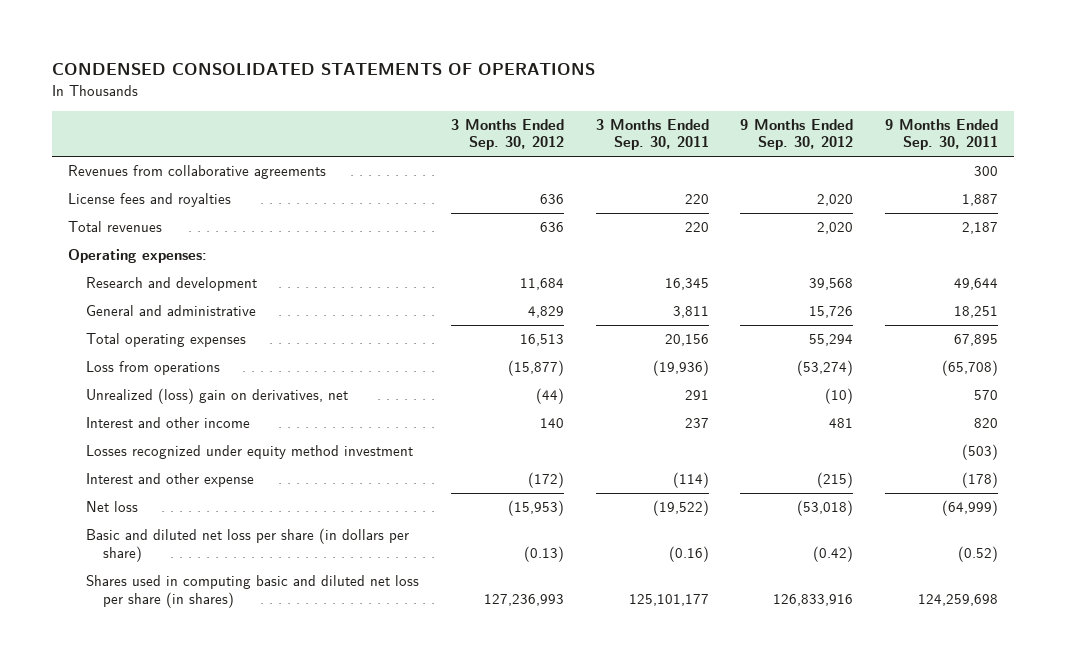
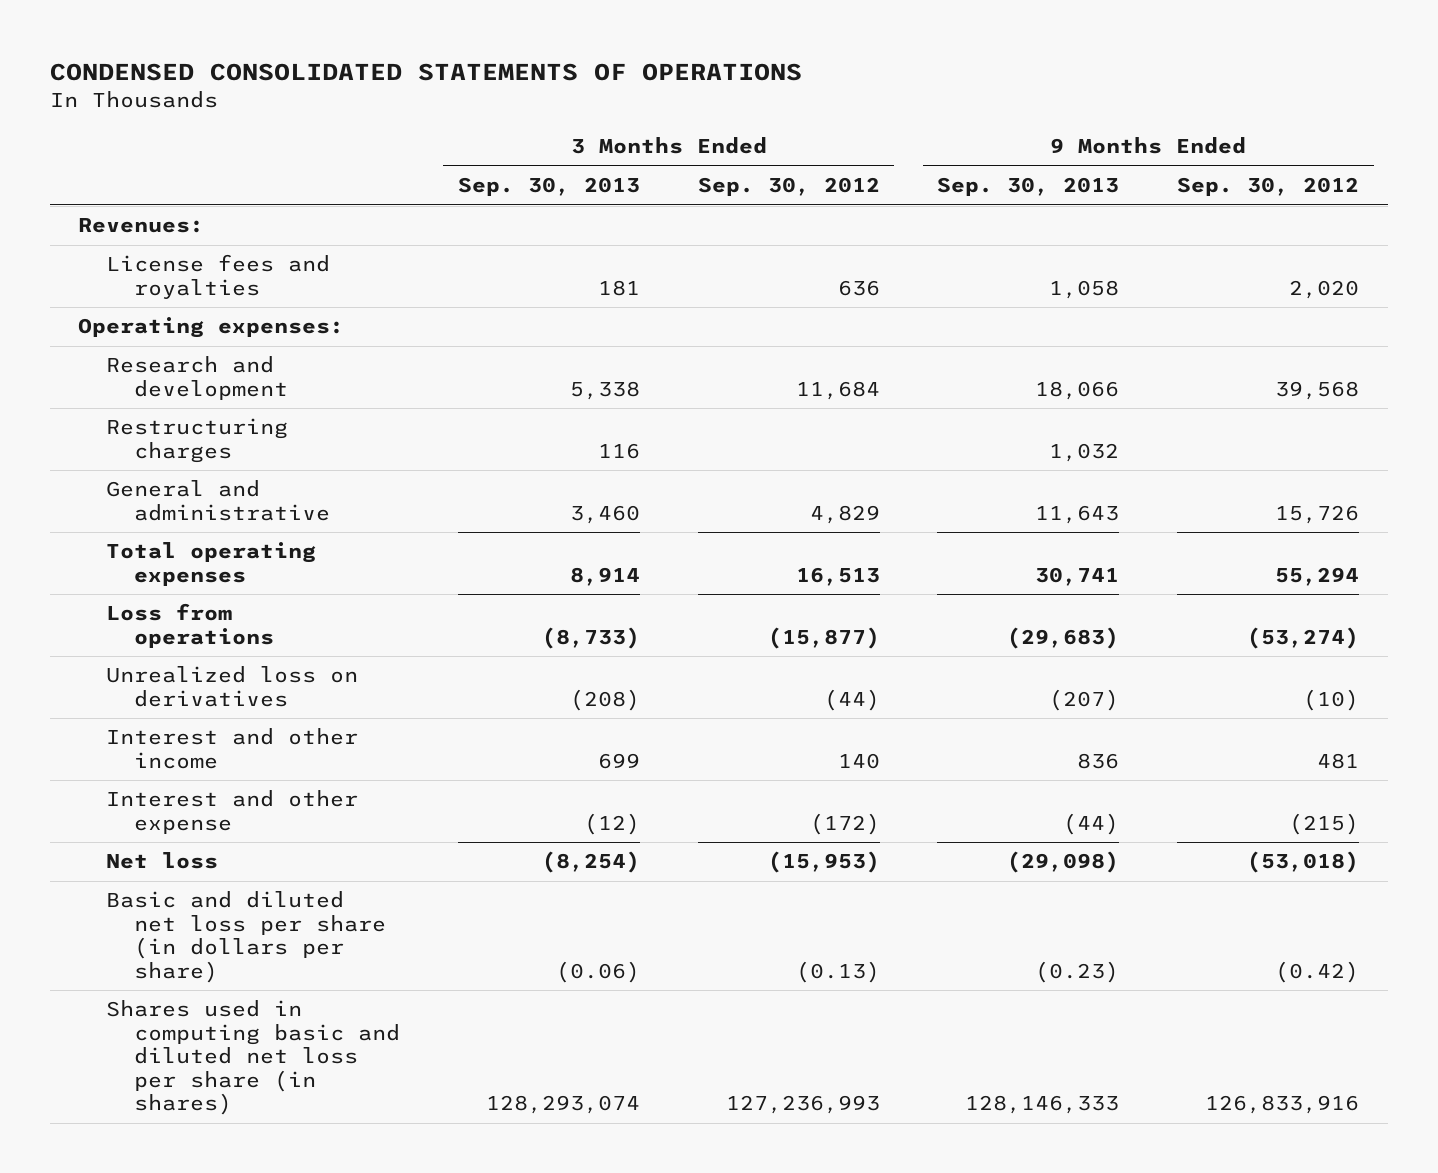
- | 3 Months Ended Sep. 30, 2012 | 3 Months Ended Sep. 30, 2011 | 9 Months Ended Sep. 30, 2012 | 9 Months Ended Sep. 30, 2011
+ | 3 Months Ended Sep. 30, 2013 | 3 Months Ended Sep. 30, 2012 | 9 Months Ended Sep. 30, 2013 | 9 Months Ended Sep. 30, 2012
- Revenues from collaborative agreements | | | | 300
+ Revenues:
- Total revenues | 636 | 220 | 2,020 | 2,187
+ Restructuring charges | 116 | | 1,032 |
- Unrealized (loss) gain on derivatives, net | (44) | 291 | (10) | 570
+ Unrealized loss on derivatives | (208) | (44) | (207) | (10)
- Losses recognized under equity method investment | | | | (503)

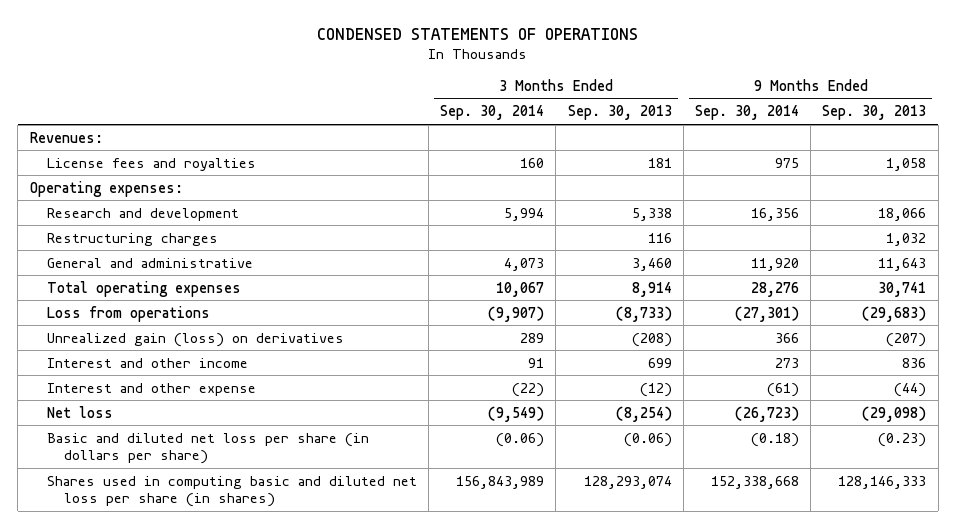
- CONDENSED CONSOLIDATED STATEMENTS OF OPERATIONS
+ CONDENSED STATEMENTS OF OPERATIONS
- | 3 Months Ended Sep. 30, 2013 | 3 Months Ended Sep. 30, 2012 | 9 Months Ended Sep. 30, 2013 | 9 Months Ended Sep. 30, 2012
+ | 3 Months Ended Sep. 30, 2014 | 3 Months Ended Sep. 30, 2013 | 9 Months Ended Sep. 30, 2014 | 9 Months Ended Sep. 30, 2013
- Unrealized loss on derivatives | (208) | (44) | (207) | (10)
+ Unrealized gain (loss) on derivatives | 289 | (208) | 366 | (207)

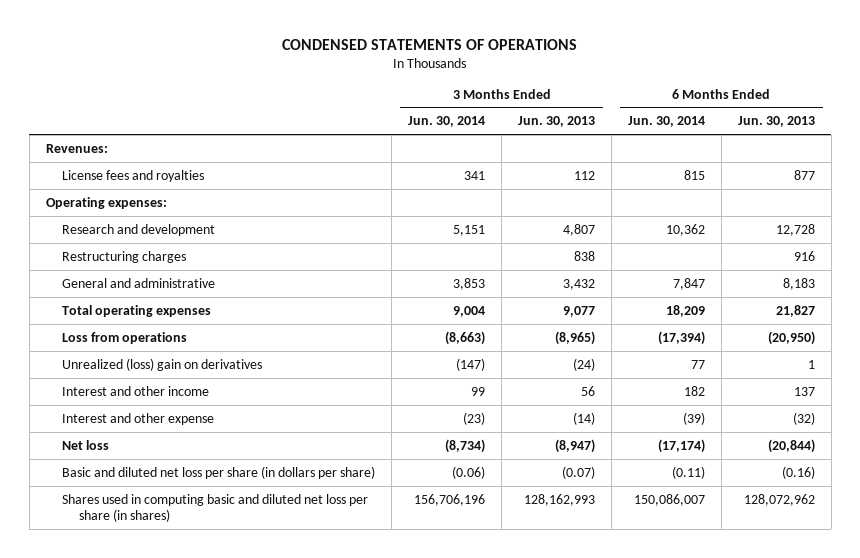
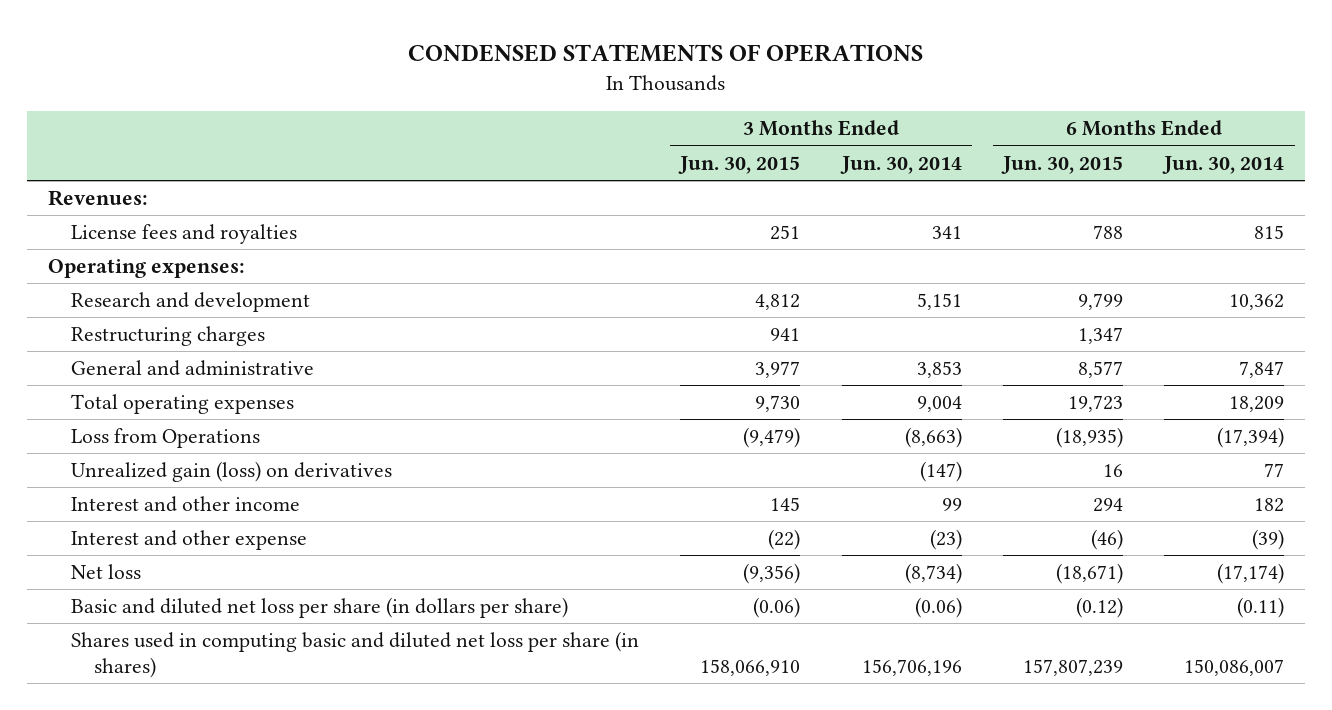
- | 3 Months Ended Jun. 30, 2014 | 3 Months Ended Jun. 30, 2013 | 6 Months Ended Jun. 30, 2014 | 6 Months Ended Jun. 30, 2013
+ | 3 Months Ended Jun. 30, 2015 | 3 Months Ended Jun. 30, 2014 | 6 Months Ended Jun. 30, 2015 | 6 Months Ended Jun. 30, 2014
- Loss from operations | (8,663) | (8,965) | (17,394) | (20,950)
- Unrealized (loss) gain on derivatives | (147) | (24) | 77 | 1
+ Loss from Operations | (9,479) | (8,663) | (18,935) | (17,394)
+ Unrealized gain (loss) on derivatives | | (147) | 16 | 77

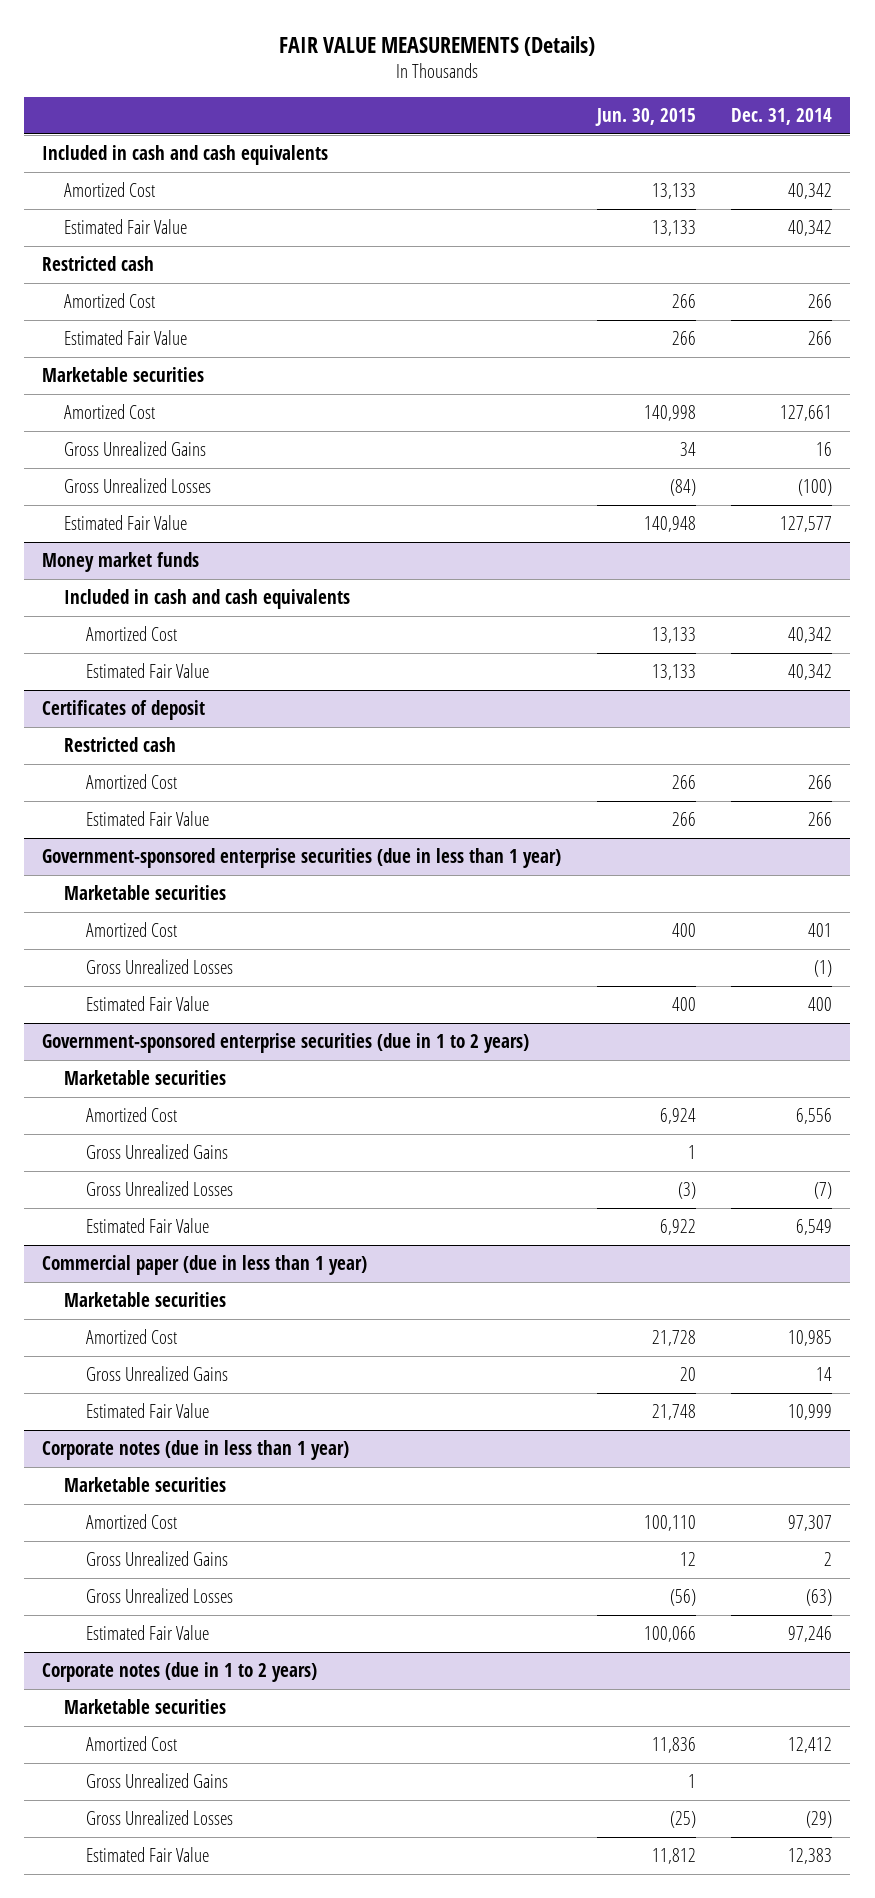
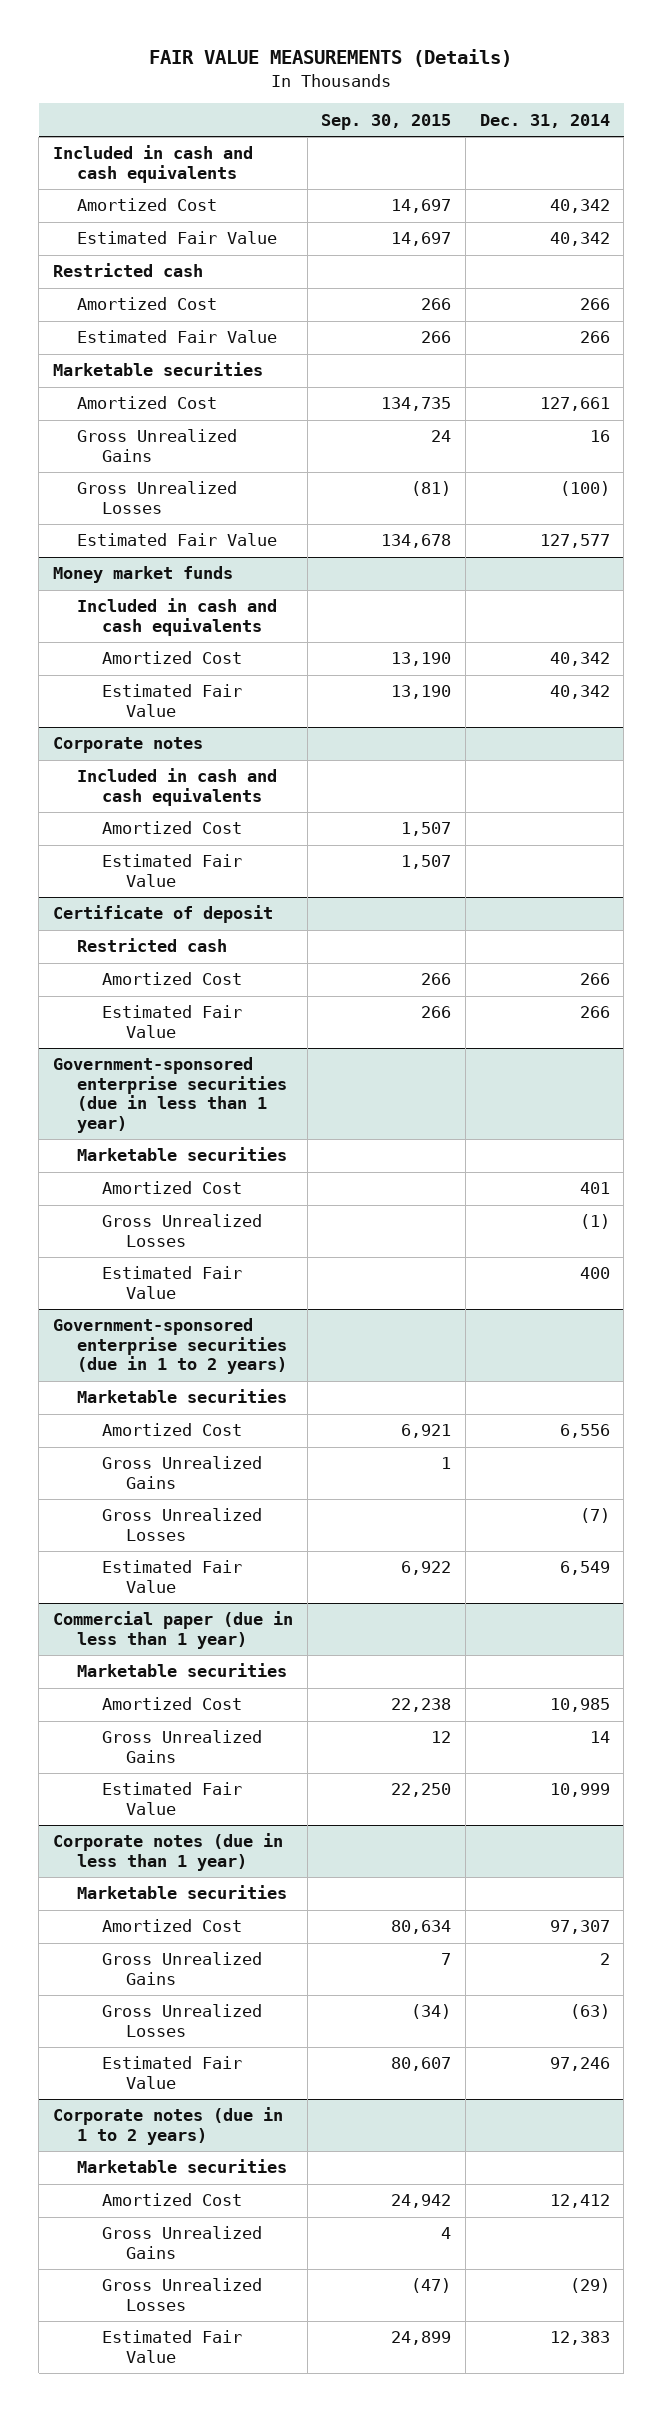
- | Jun. 30, 2015 | Dec. 31, 2014
+ | Sep. 30, 2015 | Dec. 31, 2014
- Certificates of deposit
+ Corporate notes
+ Included in cash and cash equivalents
+ Amortized Cost | 1,507 |
+ Estimated Fair Value | 1,507 |
+ Certificate of deposit

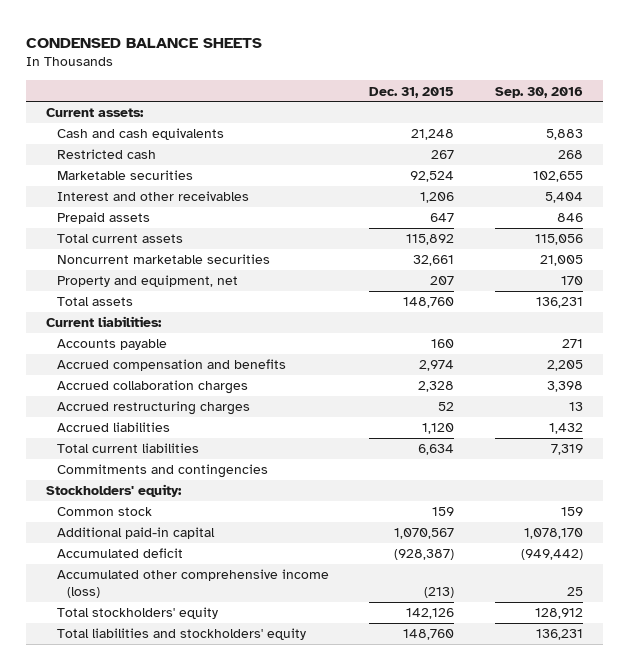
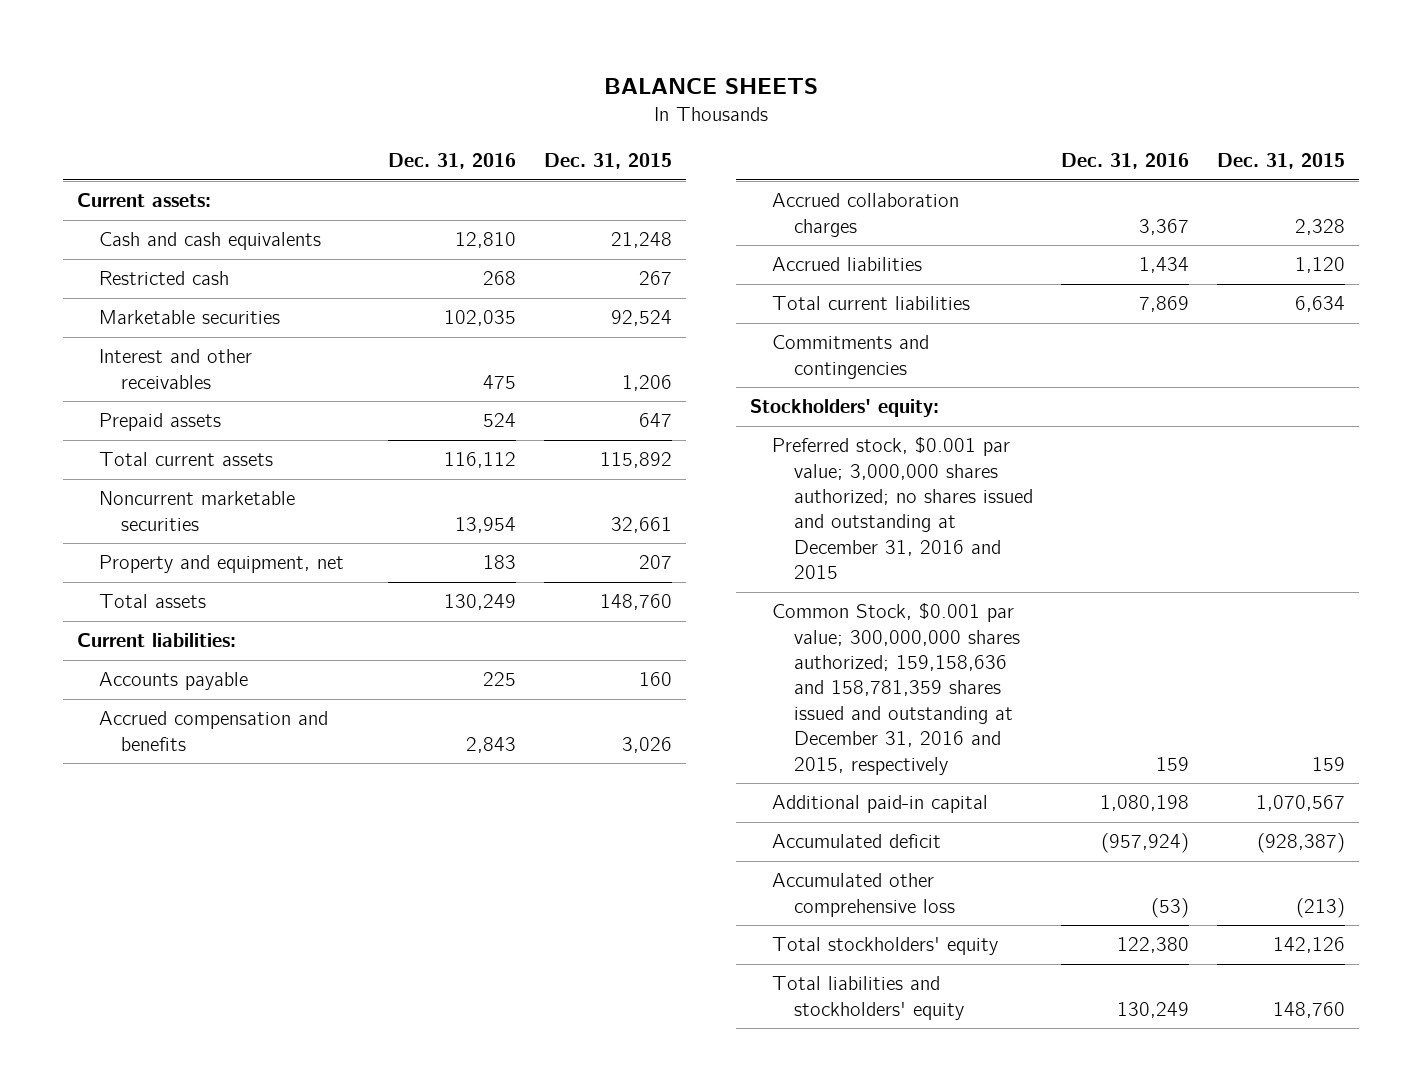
- CONDENSED BALANCE SHEETS
+ BALANCE SHEETS
- | Dec. 31, 2015 | Sep. 30, 2016
+ | Dec. 31, 2016 | Dec. 31, 2015
- Accrued compensation and benefits | 2,974 | 2,205
+ Accrued compensation and benefits | 2,843 | 3,026
- Accrued restructuring charges | 52 | 13
- Common stock | 159 | 159
+ Preferred stock, $0.001 par value; 3,000,000 shares authorized; no shares issued and outstanding at December 31, 2016 and 2015
+ Common Stock, $0.001 par value; 300,000,000 shares authorized; 159,158,636 and 158,781,359 shares issued and outstanding at December 31, 2016 and 2015, respectively | 159 | 159
- Accumulated other comprehensive income (loss) | (213) | 25
+ Accumulated other comprehensive loss | (53) | (213)

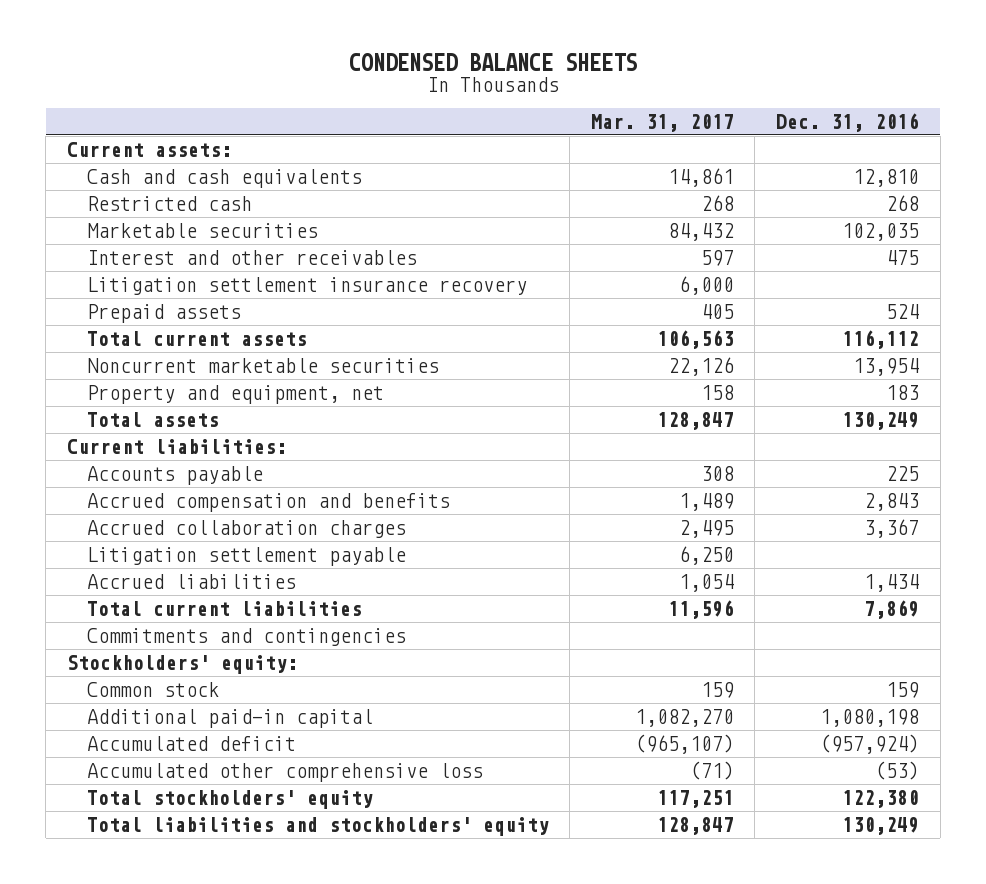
- BALANCE SHEETS
+ CONDENSED BALANCE SHEETS
- | Dec. 31, 2016 | Dec. 31, 2015
+ | Mar. 31, 2017 | Dec. 31, 2016
+ Litigation settlement insurance recovery | 6,000 |
+ Litigation settlement payable | 6,250 |
- Preferred stock, $0.001 par value; 3,000,000 shares authorized; no shares issued and outstanding at December 31, 2016 and 2015
- Common Stock, $0.001 par value; 300,000,000 shares authorized; 159,158,636 and 158,781,359 shares issued and outstanding at December 31, 2016 and 2015, respectively | 159 | 159
+ Common stock | 159 | 159

